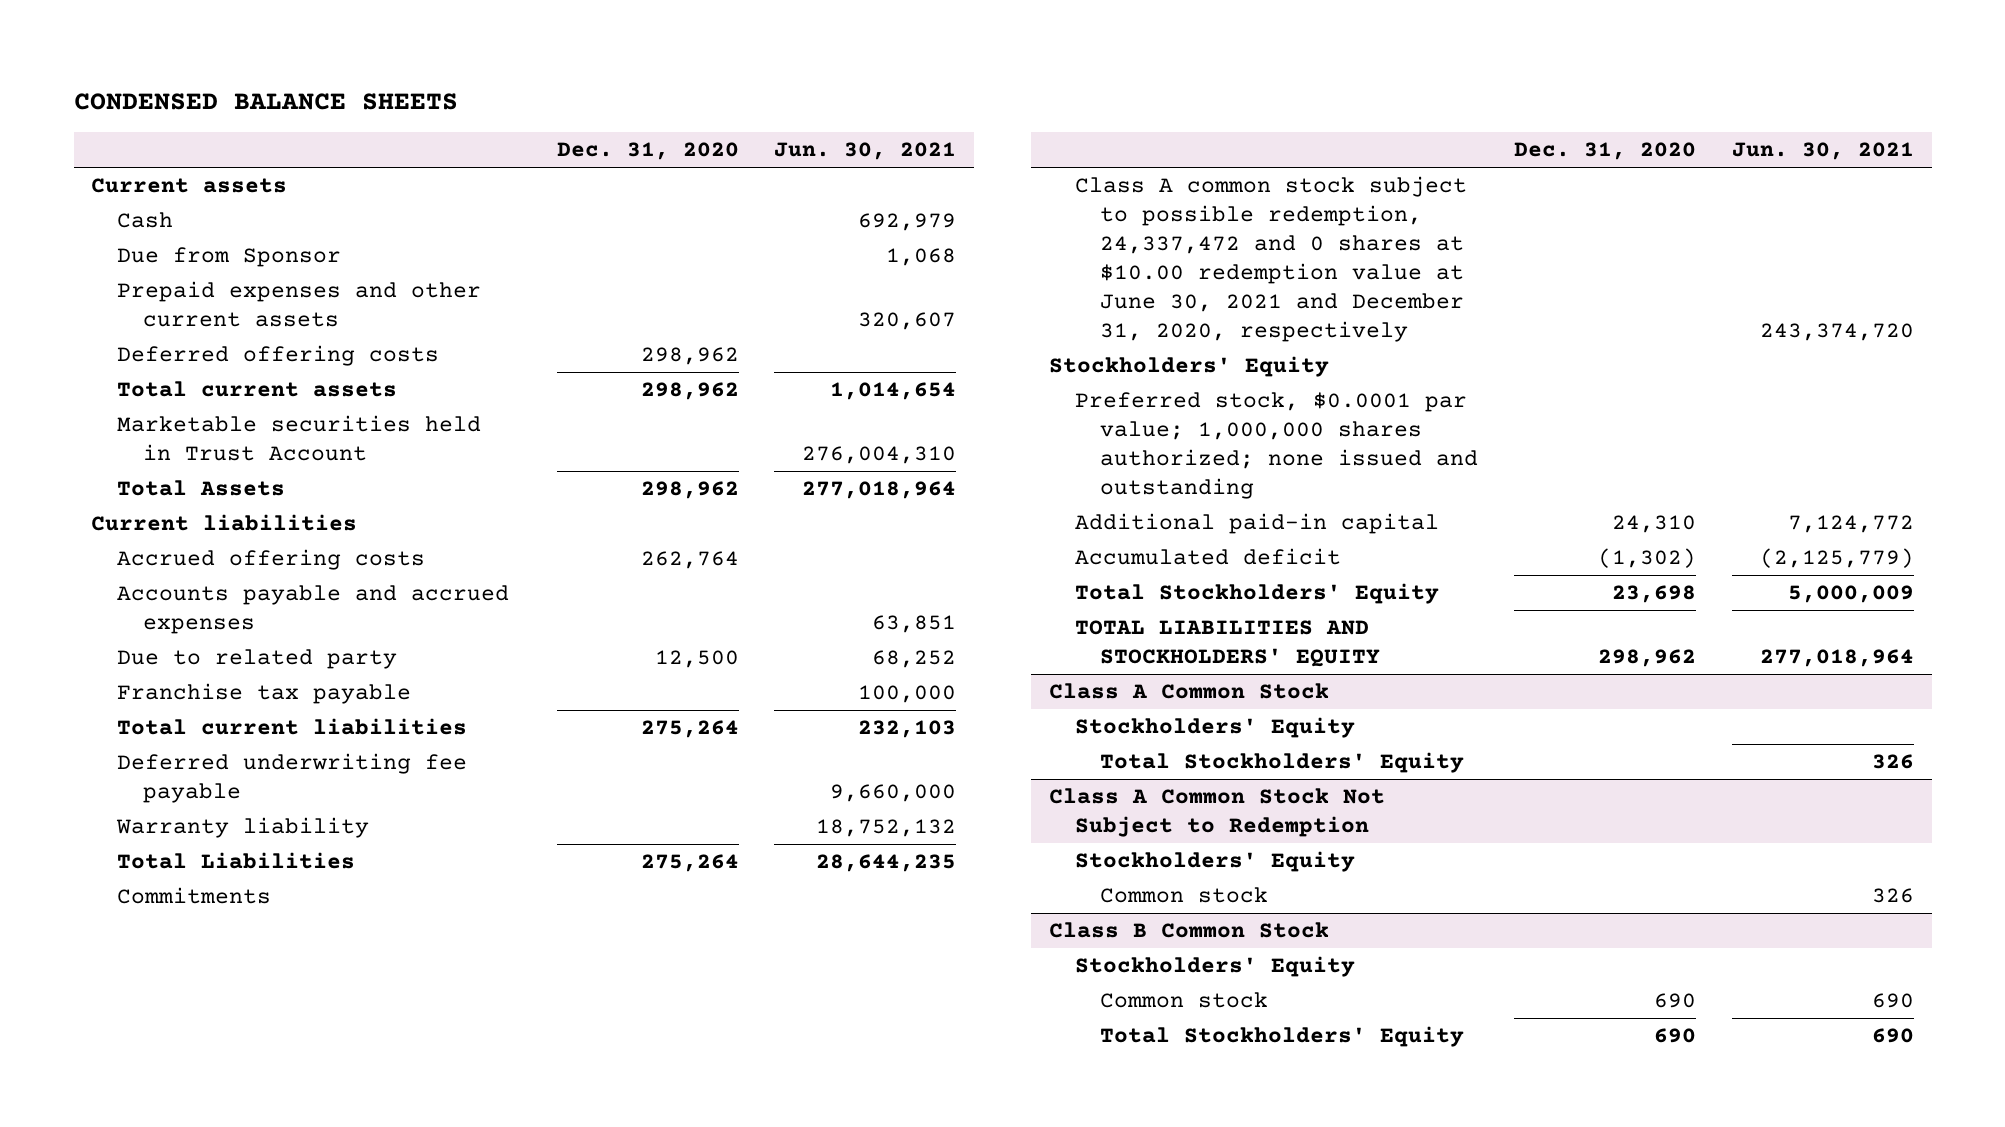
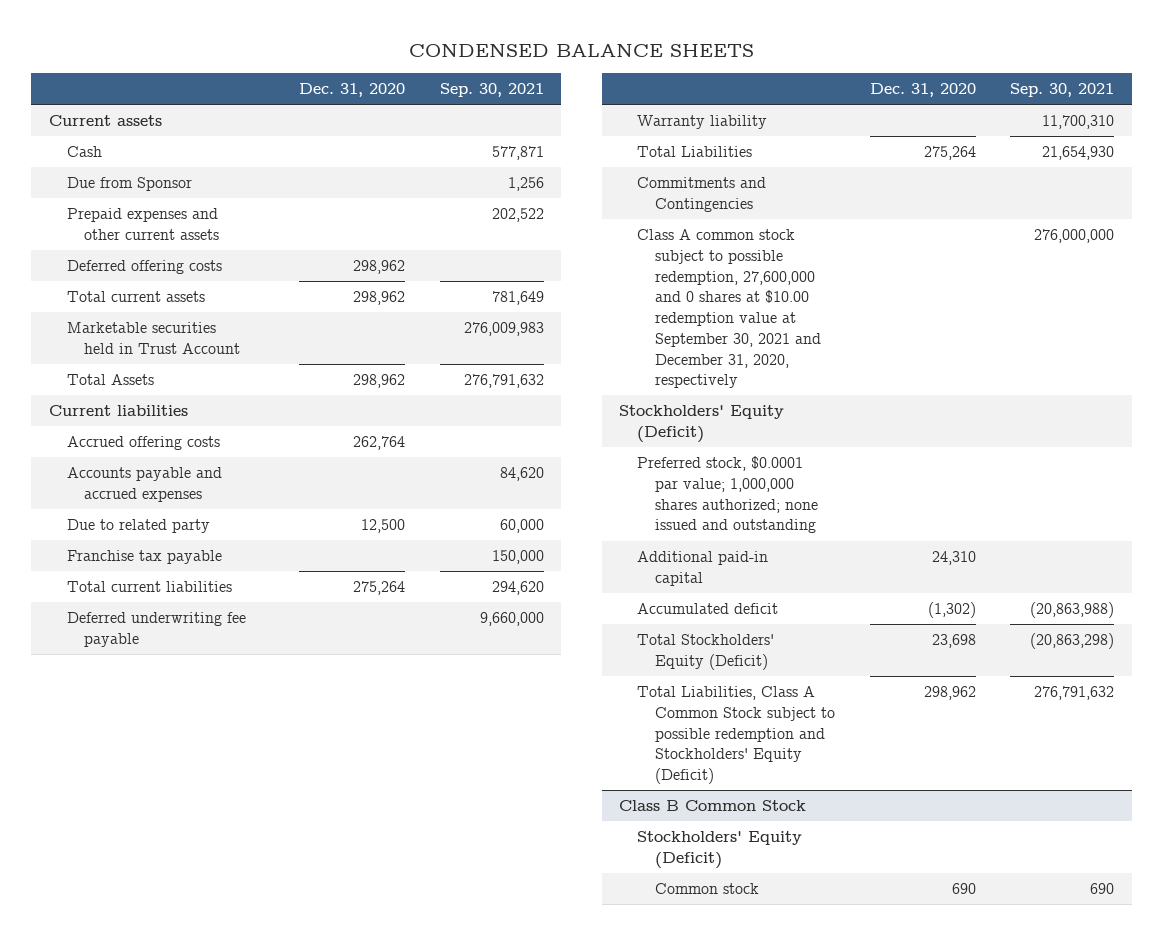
- | Dec. 31, 2020 | Jun. 30, 2021
+ | Dec. 31, 2020 | Sep. 30, 2021
- Commitments
- Class A common stock subject to possible redemption, 24,337,472 and 0 shares at $10.00 redemption value at June 30, 2021 and December 31, 2020, respectively | | 243,374,720
- Stockholders' Equity
+ Commitments and Contingencies
+ Class A common stock subject to possible redemption, 27,600,000 and 0 shares at $10.00 redemption value at September 30, 2021 and December 31, 2020, respectively | | 276,000,000
+ Stockholders' Equity (Deficit)
- Total Stockholders' Equity | 23,698 | 5,000,009
- TOTAL LIABILITIES AND STOCKHOLDERS' EQUITY | 298,962 | 277,018,964
- Class A Common Stock
- Stockholders' Equity
- Total Stockholders' Equity | | 326
- Class A Common Stock Not Subject to Redemption
- Stockholders' Equity
- Common stock | | 326
+ Total Stockholders' Equity (Deficit) | 23,698 | (20,863,298)
+ Total Liabilities, Class A Common Stock subject to possible redemption and Stockholders' Equity (Deficit) | 298,962 | 276,791,632
@ Class B Common Stock
- Stockholders' Equity
+ Stockholders' Equity (Deficit)
- Total Stockholders' Equity | 690 | 690

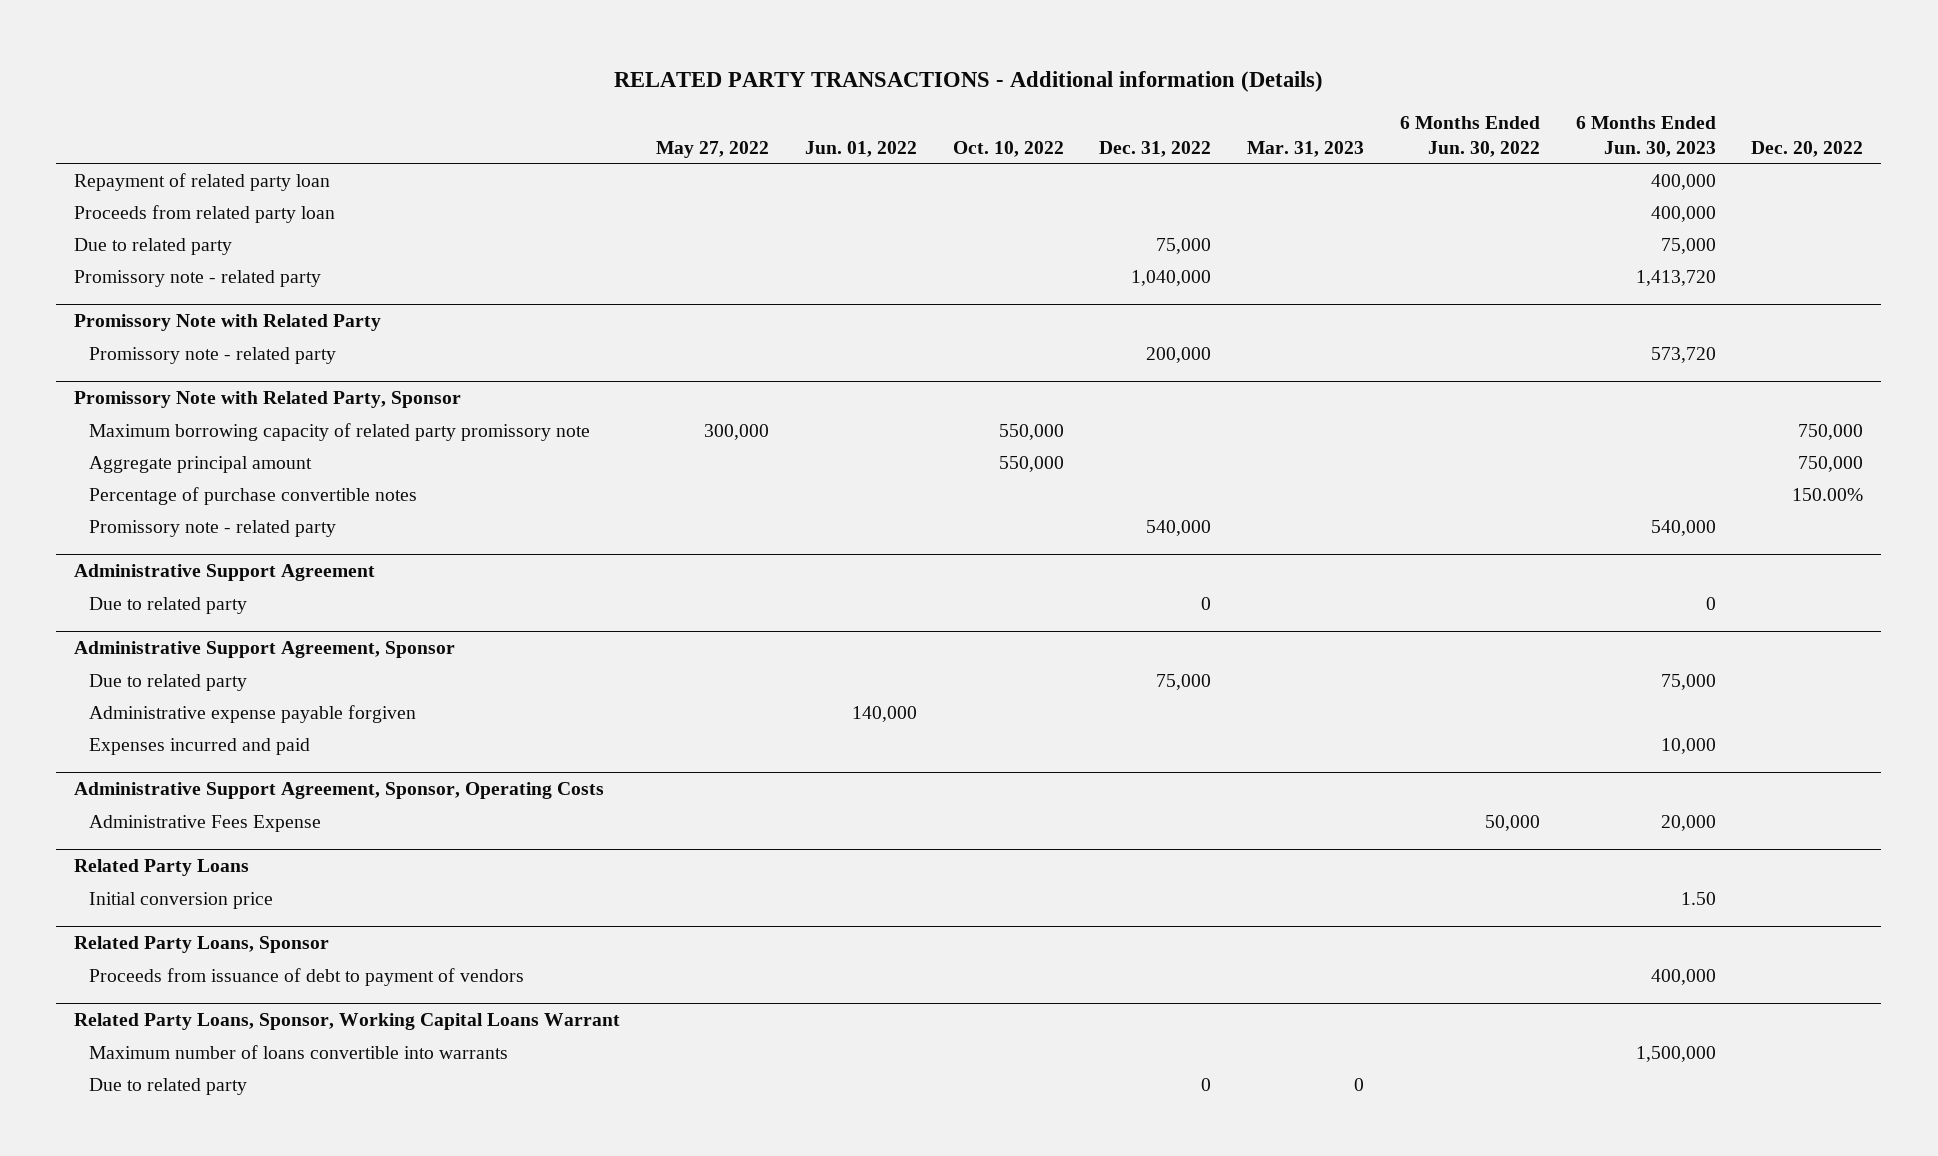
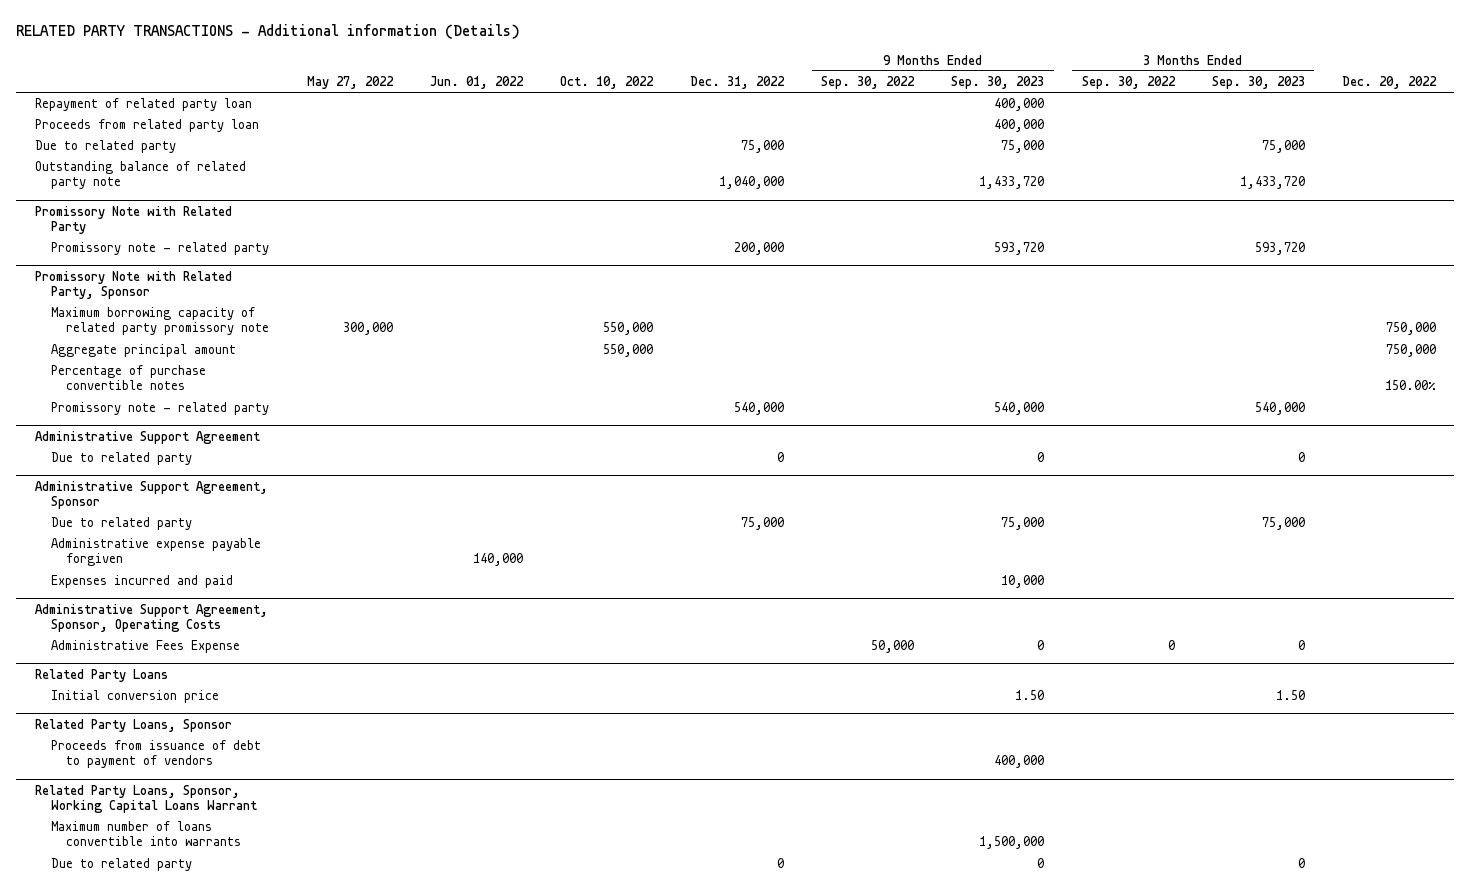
- | May 27, 2022 | Jun. 01, 2022 | Oct. 10, 2022 | Dec. 31, 2022 | Mar. 31, 2023 | 6 Months Ended Jun. 30, 2022 | 6 Months Ended Jun. 30, 2023 | Dec. 20, 2022
+ | May 27, 2022 | Jun. 01, 2022 | Oct. 10, 2022 | Dec. 31, 2022 | 9 Months Ended Sep. 30, 2022 | 9 Months Ended Sep. 30, 2023 | 3 Months Ended Sep. 30, 2022 | 3 Months Ended Sep. 30, 2023 | Dec. 20, 2022
- Promissory note - related party | | | | 1,040,000 | | | 1,413,720 |
+ Outstanding balance of related party note | | | | 1,040,000 | | 1,433,720 | | 1,433,720 |

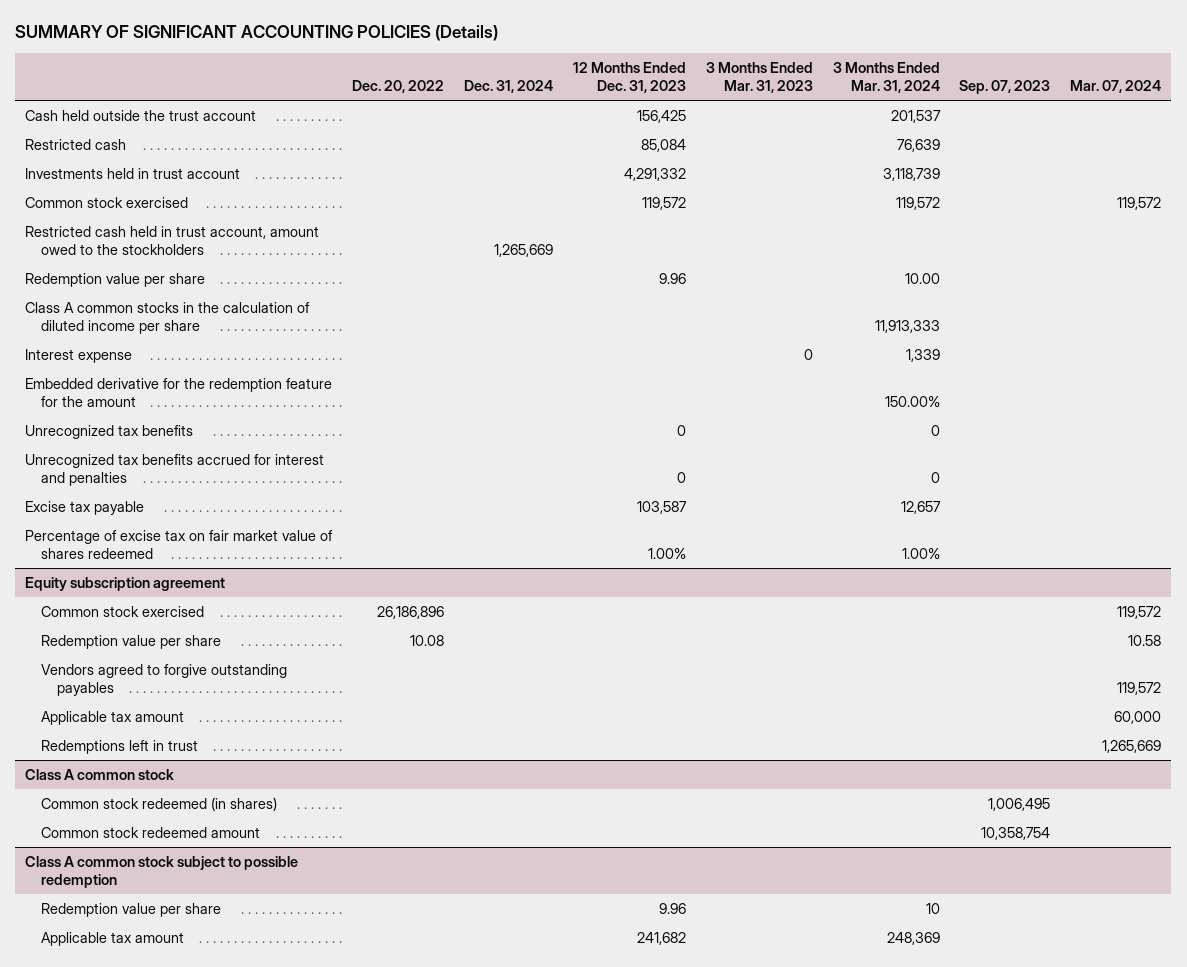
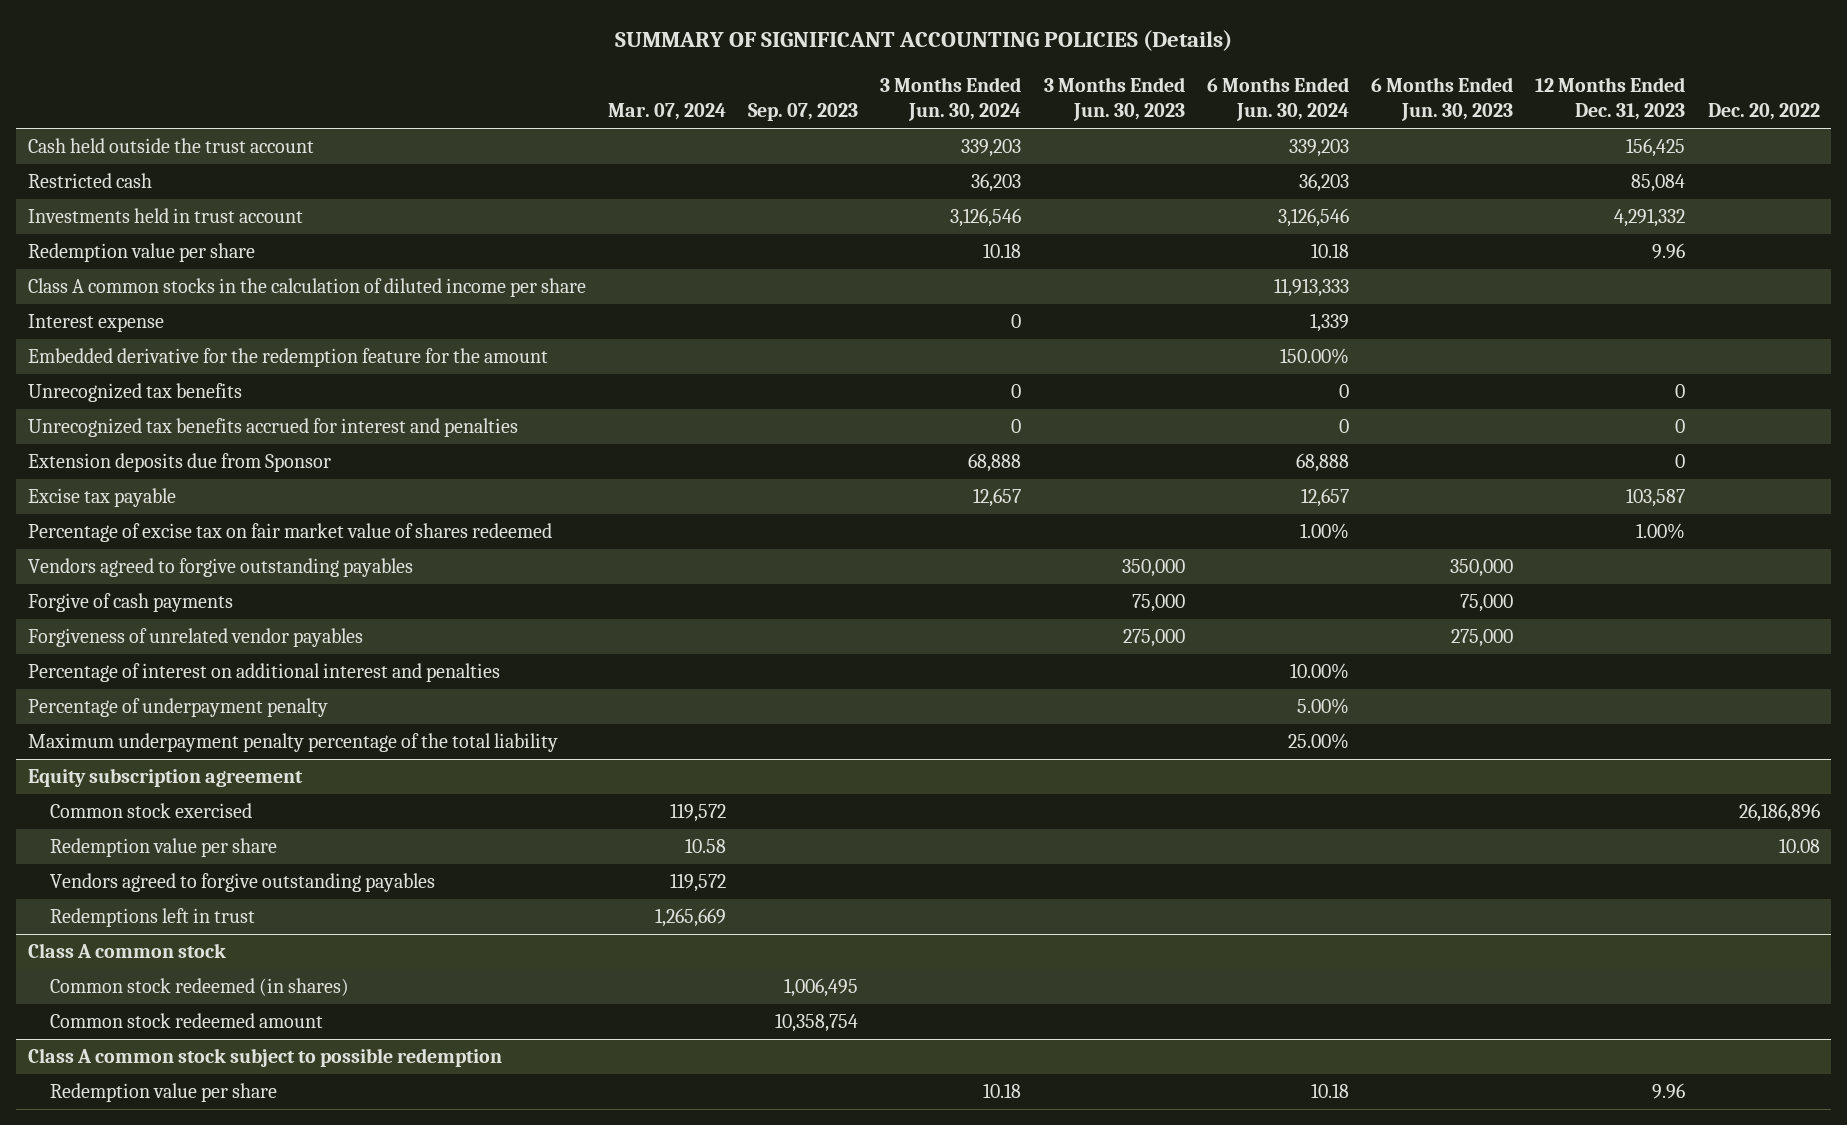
- | Dec. 20, 2022 | Dec. 31, 2024 | 12 Months Ended Dec. 31, 2023 | 3 Months Ended Mar. 31, 2023 | 3 Months Ended Mar. 31, 2024 | Sep. 07, 2023 | Mar. 07, 2024
+ | Mar. 07, 2024 | Sep. 07, 2023 | 3 Months Ended Jun. 30, 2024 | 3 Months Ended Jun. 30, 2023 | 6 Months Ended Jun. 30, 2024 | 6 Months Ended Jun. 30, 2023 | 12 Months Ended Dec. 31, 2023 | Dec. 20, 2022
- Common stock exercised | | | 119,572 | | 119,572 | | 119,572
- Restricted cash held in trust account, amount owed to the stockholders | | 1,265,669 | | | | |
+ Extension deposits due from Sponsor | | | 68,888 | | 68,888 | | 0 |
+ Vendors agreed to forgive outstanding payables | | | | 350,000 | | 350,000 | |
+ Forgive of cash payments | | | | 75,000 | | 75,000 | |
+ Forgiveness of unrelated vendor payables | | | | 275,000 | | 275,000 | |
+ Percentage of interest on additional interest and penalties | | | | | 10.00% | | |
+ Percentage of underpayment penalty | | | | | 5.00% | | |
+ Maximum underpayment penalty percentage of the total liability | | | | | 25.00% | | |
@ Equity subscription agreement
- Applicable tax amount | | | | | | | 60,000
@ Class A common stock subject to possible redemption
- Applicable tax amount | | | 241,682 | | 248,369 | |

